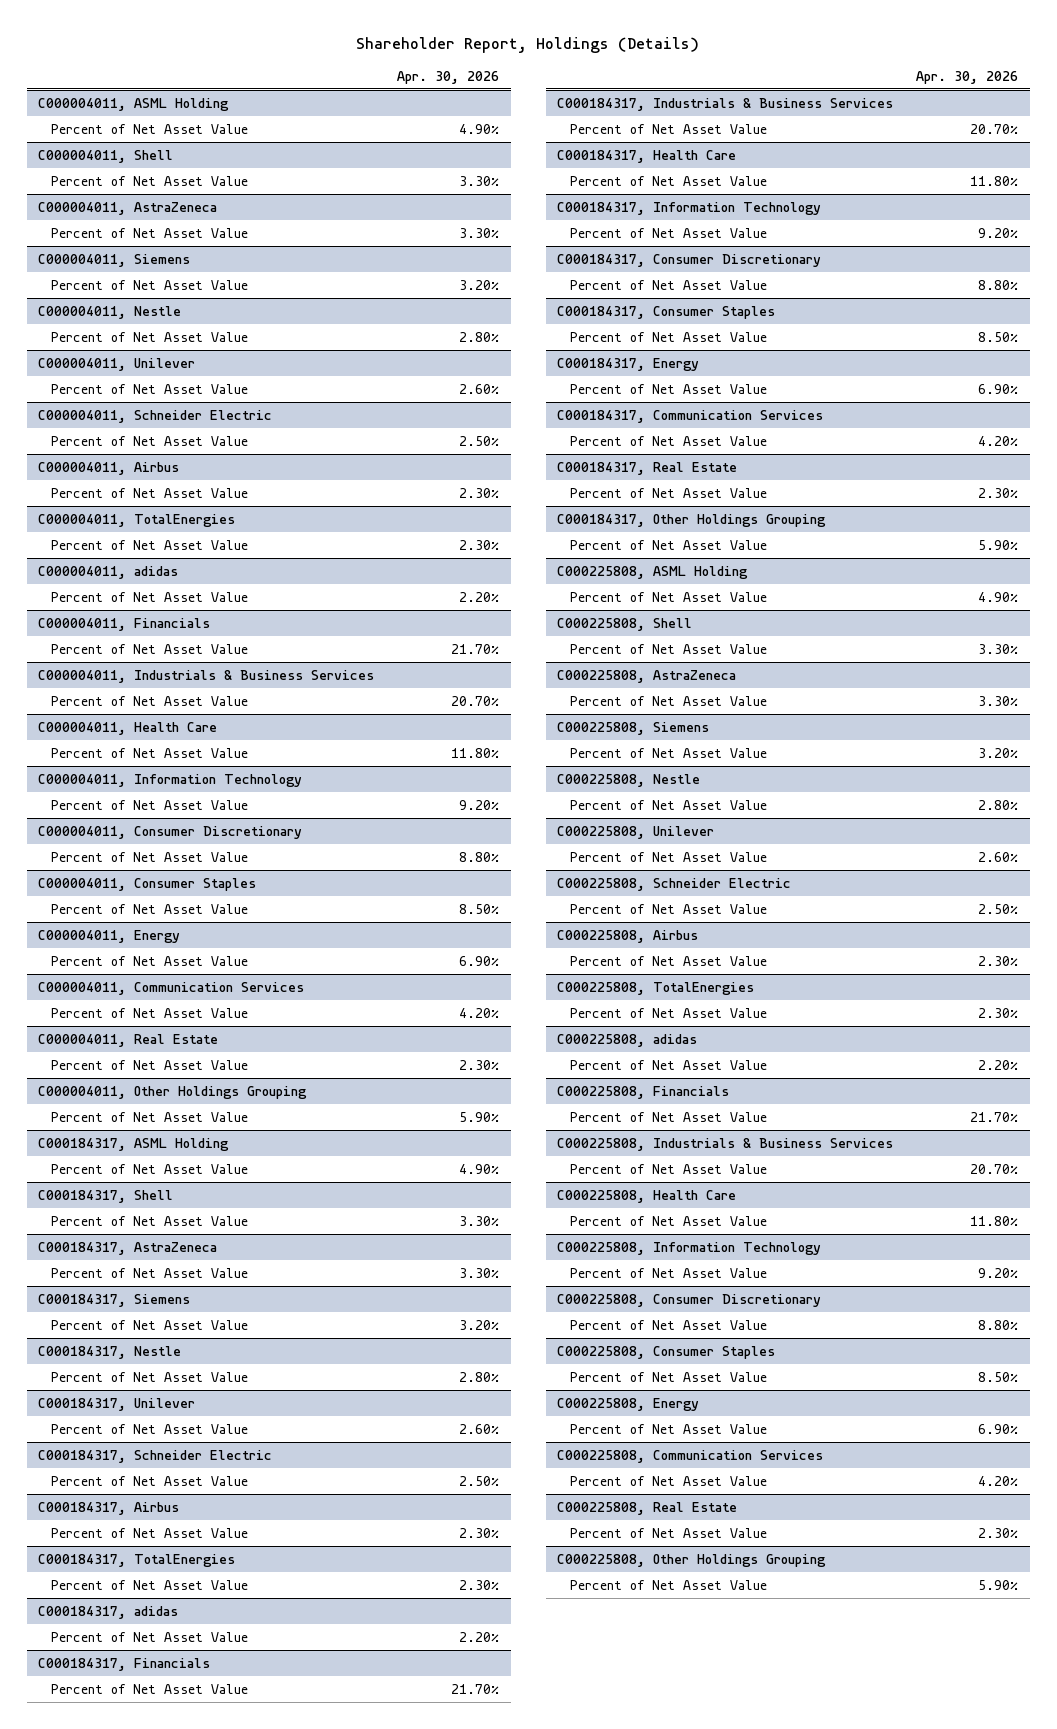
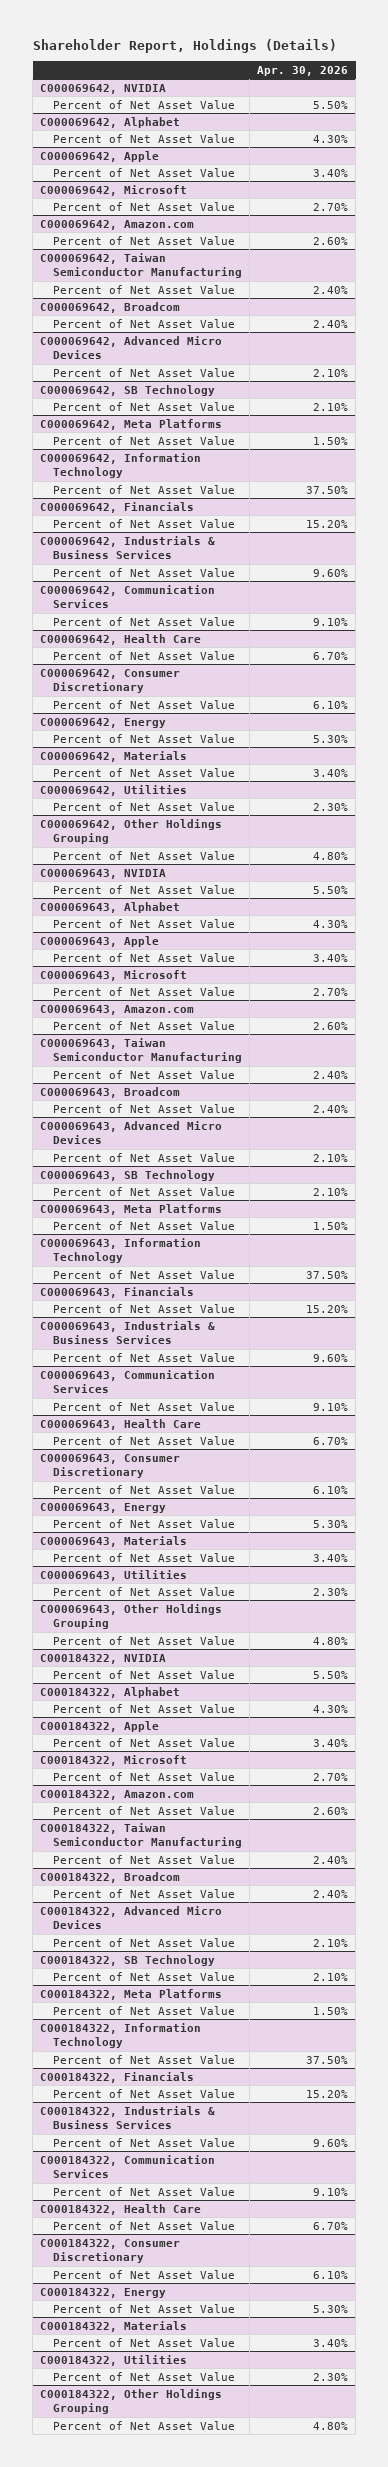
- C000004011, ASML Holding
- Percent of Net Asset Value | 4.90%
- C000004011, Shell
- Percent of Net Asset Value | 3.30%
- C000004011, AstraZeneca
- Percent of Net Asset Value | 3.30%
- C000004011, Siemens
- Percent of Net Asset Value | 3.20%
- C000004011, Nestle
- Percent of Net Asset Value | 2.80%
- C000004011, Unilever
+ C000069642, NVIDIA
+ Percent of Net Asset Value | 5.50%
+ C000069642, Alphabet
+ Percent of Net Asset Value | 4.30%
+ C000069642, Apple
+ Percent of Net Asset Value | 3.40%
+ C000069642, Microsoft
+ Percent of Net Asset Value | 2.70%
+ C000069642, Amazon.com
- C000004011, Schneider Electric
- Percent of Net Asset Value | 2.50%
- C000004011, Airbus
- Percent of Net Asset Value | 2.30%
- C000004011, TotalEnergies
- Percent of Net Asset Value | 2.30%
- C000004011, adidas
- Percent of Net Asset Value | 2.20%
- C000004011, Financials
- Percent of Net Asset Value | 21.70%
- C000004011, Industrials & Business Services
- Percent of Net Asset Value | 20.70%
- C000004011, Health Care
- Percent of Net Asset Value | 11.80%
- C000004011, Information Technology
- Percent of Net Asset Value | 9.20%
- C000004011, Consumer Discretionary
- Percent of Net Asset Value | 8.80%
- C000004011, Consumer Staples
- Percent of Net Asset Value | 8.50%
- C000004011, Energy
- Percent of Net Asset Value | 6.90%
- C000004011, Communication Services
- Percent of Net Asset Value | 4.20%
- C000004011, Real Estate
+ C000069642, Taiwan Semiconductor Manufacturing
+ Percent of Net Asset Value | 2.40%
+ C000069642, Broadcom
+ Percent of Net Asset Value | 2.40%
+ C000069642, Advanced Micro Devices
+ Percent of Net Asset Value | 2.10%
+ C000069642, SB Technology
+ Percent of Net Asset Value | 2.10%
+ C000069642, Meta Platforms
+ Percent of Net Asset Value | 1.50%
+ C000069642, Information Technology
+ Percent of Net Asset Value | 37.50%
+ C000069642, Financials
+ Percent of Net Asset Value | 15.20%
+ C000069642, Industrials & Business Services
+ Percent of Net Asset Value | 9.60%
+ C000069642, Communication Services
+ Percent of Net Asset Value | 9.10%
+ C000069642, Health Care
+ Percent of Net Asset Value | 6.70%
+ C000069642, Consumer Discretionary
+ Percent of Net Asset Value | 6.10%
+ C000069642, Energy
+ Percent of Net Asset Value | 5.30%
+ C000069642, Materials
+ Percent of Net Asset Value | 3.40%
+ C000069642, Utilities
- C000004011, Other Holdings Grouping
- Percent of Net Asset Value | 5.90%
- C000184317, ASML Holding
- Percent of Net Asset Value | 4.90%
- C000184317, Shell
- Percent of Net Asset Value | 3.30%
- C000184317, AstraZeneca
- Percent of Net Asset Value | 3.30%
- C000184317, Siemens
- Percent of Net Asset Value | 3.20%
- C000184317, Nestle
- Percent of Net Asset Value | 2.80%
- C000184317, Unilever
+ C000069642, Other Holdings Grouping
+ Percent of Net Asset Value | 4.80%
+ C000069643, NVIDIA
+ Percent of Net Asset Value | 5.50%
+ C000069643, Alphabet
+ Percent of Net Asset Value | 4.30%
+ C000069643, Apple
+ Percent of Net Asset Value | 3.40%
+ C000069643, Microsoft
+ Percent of Net Asset Value | 2.70%
+ C000069643, Amazon.com
- C000184317, Schneider Electric
- Percent of Net Asset Value | 2.50%
- C000184317, Airbus
- Percent of Net Asset Value | 2.30%
- C000184317, TotalEnergies
- Percent of Net Asset Value | 2.30%
- C000184317, adidas
- Percent of Net Asset Value | 2.20%
- C000184317, Financials
- Percent of Net Asset Value | 21.70%
- C000184317, Industrials & Business Services
- Percent of Net Asset Value | 20.70%
- C000184317, Health Care
- Percent of Net Asset Value | 11.80%
- C000184317, Information Technology
- Percent of Net Asset Value | 9.20%
- C000184317, Consumer Discretionary
- Percent of Net Asset Value | 8.80%
- C000184317, Consumer Staples
- Percent of Net Asset Value | 8.50%
- C000184317, Energy
- Percent of Net Asset Value | 6.90%
- C000184317, Communication Services
- Percent of Net Asset Value | 4.20%
- C000184317, Real Estate
+ C000069643, Taiwan Semiconductor Manufacturing
+ Percent of Net Asset Value | 2.40%
+ C000069643, Broadcom
+ Percent of Net Asset Value | 2.40%
+ C000069643, Advanced Micro Devices
+ Percent of Net Asset Value | 2.10%
+ C000069643, SB Technology
+ Percent of Net Asset Value | 2.10%
+ C000069643, Meta Platforms
+ Percent of Net Asset Value | 1.50%
+ C000069643, Information Technology
+ Percent of Net Asset Value | 37.50%
+ C000069643, Financials
+ Percent of Net Asset Value | 15.20%
+ C000069643, Industrials & Business Services
+ Percent of Net Asset Value | 9.60%
+ C000069643, Communication Services
+ Percent of Net Asset Value | 9.10%
+ C000069643, Health Care
+ Percent of Net Asset Value | 6.70%
+ C000069643, Consumer Discretionary
+ Percent of Net Asset Value | 6.10%
+ C000069643, Energy
+ Percent of Net Asset Value | 5.30%
+ C000069643, Materials
+ Percent of Net Asset Value | 3.40%
+ C000069643, Utilities
- C000184317, Other Holdings Grouping
- Percent of Net Asset Value | 5.90%
- C000225808, ASML Holding
- Percent of Net Asset Value | 4.90%
- C000225808, Shell
- Percent of Net Asset Value | 3.30%
- C000225808, AstraZeneca
- Percent of Net Asset Value | 3.30%
- C000225808, Siemens
- Percent of Net Asset Value | 3.20%
- C000225808, Nestle
- Percent of Net Asset Value | 2.80%
- C000225808, Unilever
+ C000069643, Other Holdings Grouping
+ Percent of Net Asset Value | 4.80%
+ C000184322, NVIDIA
+ Percent of Net Asset Value | 5.50%
+ C000184322, Alphabet
+ Percent of Net Asset Value | 4.30%
+ C000184322, Apple
+ Percent of Net Asset Value | 3.40%
+ C000184322, Microsoft
+ Percent of Net Asset Value | 2.70%
+ C000184322, Amazon.com
- C000225808, Schneider Electric
- Percent of Net Asset Value | 2.50%
- C000225808, Airbus
- Percent of Net Asset Value | 2.30%
- C000225808, TotalEnergies
- Percent of Net Asset Value | 2.30%
- C000225808, adidas
- Percent of Net Asset Value | 2.20%
- C000225808, Financials
- Percent of Net Asset Value | 21.70%
- C000225808, Industrials & Business Services
- Percent of Net Asset Value | 20.70%
- C000225808, Health Care
- Percent of Net Asset Value | 11.80%
- C000225808, Information Technology
- Percent of Net Asset Value | 9.20%
- C000225808, Consumer Discretionary
- Percent of Net Asset Value | 8.80%
- C000225808, Consumer Staples
- Percent of Net Asset Value | 8.50%
- C000225808, Energy
- Percent of Net Asset Value | 6.90%
- C000225808, Communication Services
- Percent of Net Asset Value | 4.20%
- C000225808, Real Estate
+ C000184322, Taiwan Semiconductor Manufacturing
+ Percent of Net Asset Value | 2.40%
+ C000184322, Broadcom
+ Percent of Net Asset Value | 2.40%
+ C000184322, Advanced Micro Devices
+ Percent of Net Asset Value | 2.10%
+ C000184322, SB Technology
+ Percent of Net Asset Value | 2.10%
+ C000184322, Meta Platforms
+ Percent of Net Asset Value | 1.50%
+ C000184322, Information Technology
+ Percent of Net Asset Value | 37.50%
+ C000184322, Financials
+ Percent of Net Asset Value | 15.20%
+ C000184322, Industrials & Business Services
+ Percent of Net Asset Value | 9.60%
+ C000184322, Communication Services
+ Percent of Net Asset Value | 9.10%
+ C000184322, Health Care
+ Percent of Net Asset Value | 6.70%
+ C000184322, Consumer Discretionary
+ Percent of Net Asset Value | 6.10%
+ C000184322, Energy
+ Percent of Net Asset Value | 5.30%
+ C000184322, Materials
+ Percent of Net Asset Value | 3.40%
+ C000184322, Utilities
- C000225808, Other Holdings Grouping
- Percent of Net Asset Value | 5.90%
+ C000184322, Other Holdings Grouping
+ Percent of Net Asset Value | 4.80%

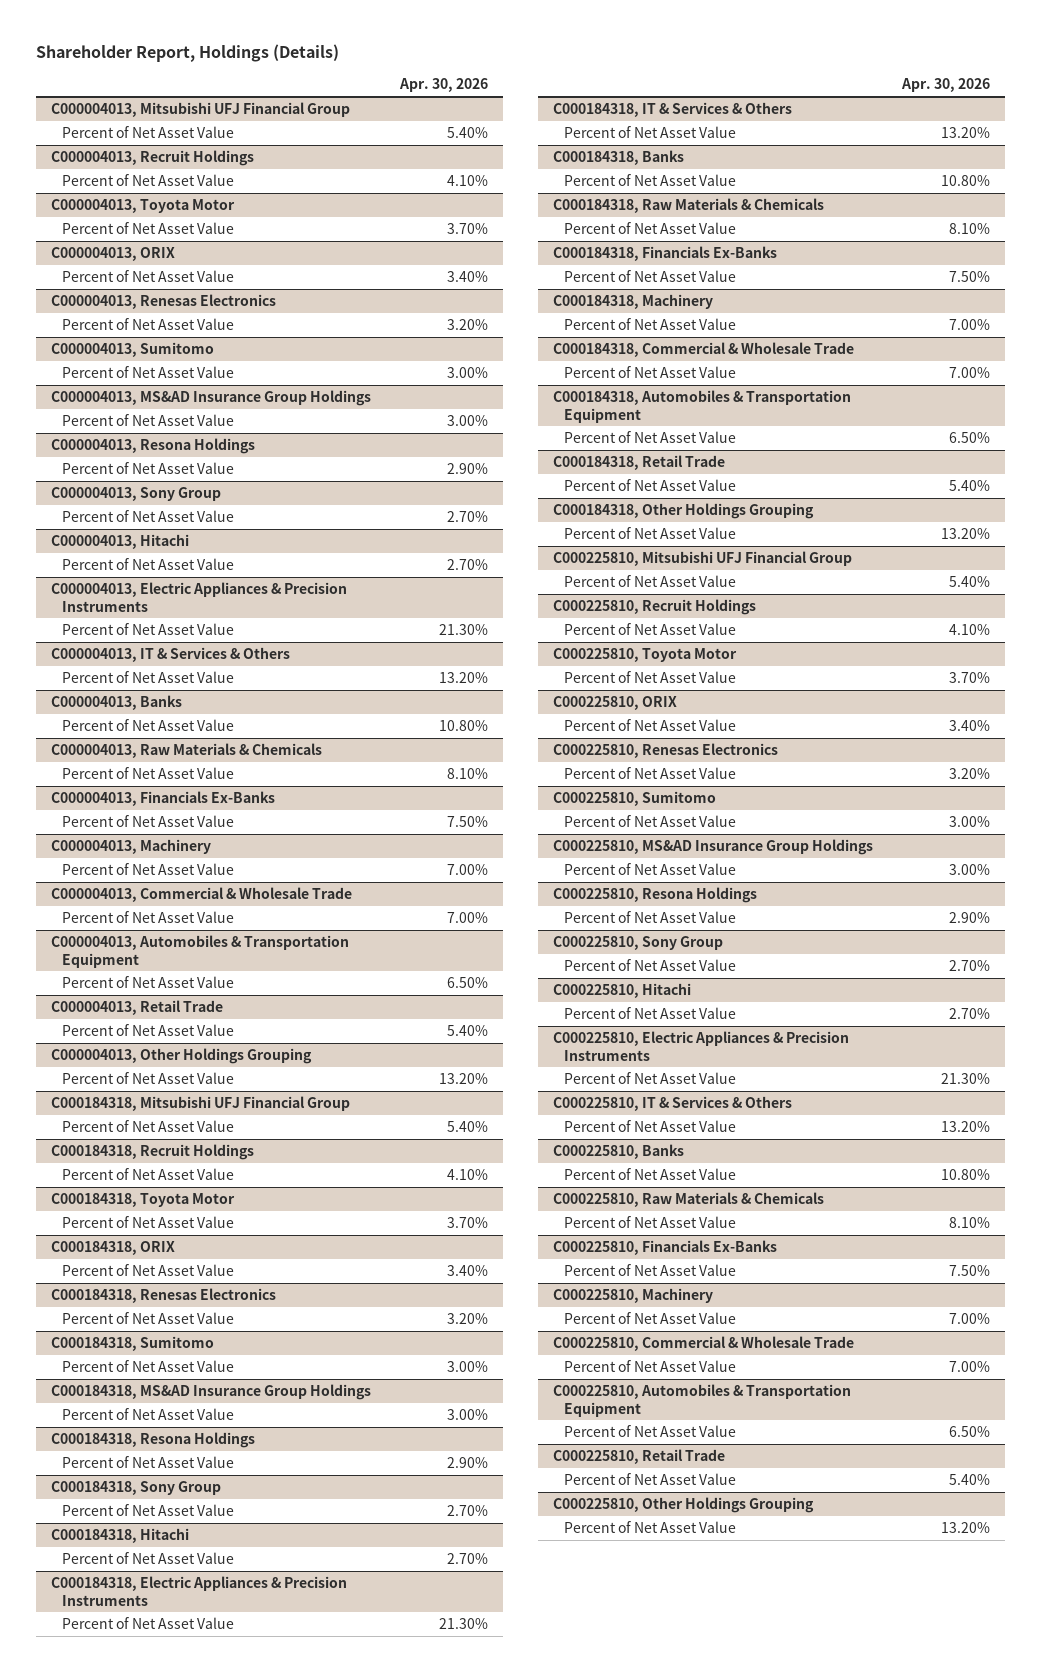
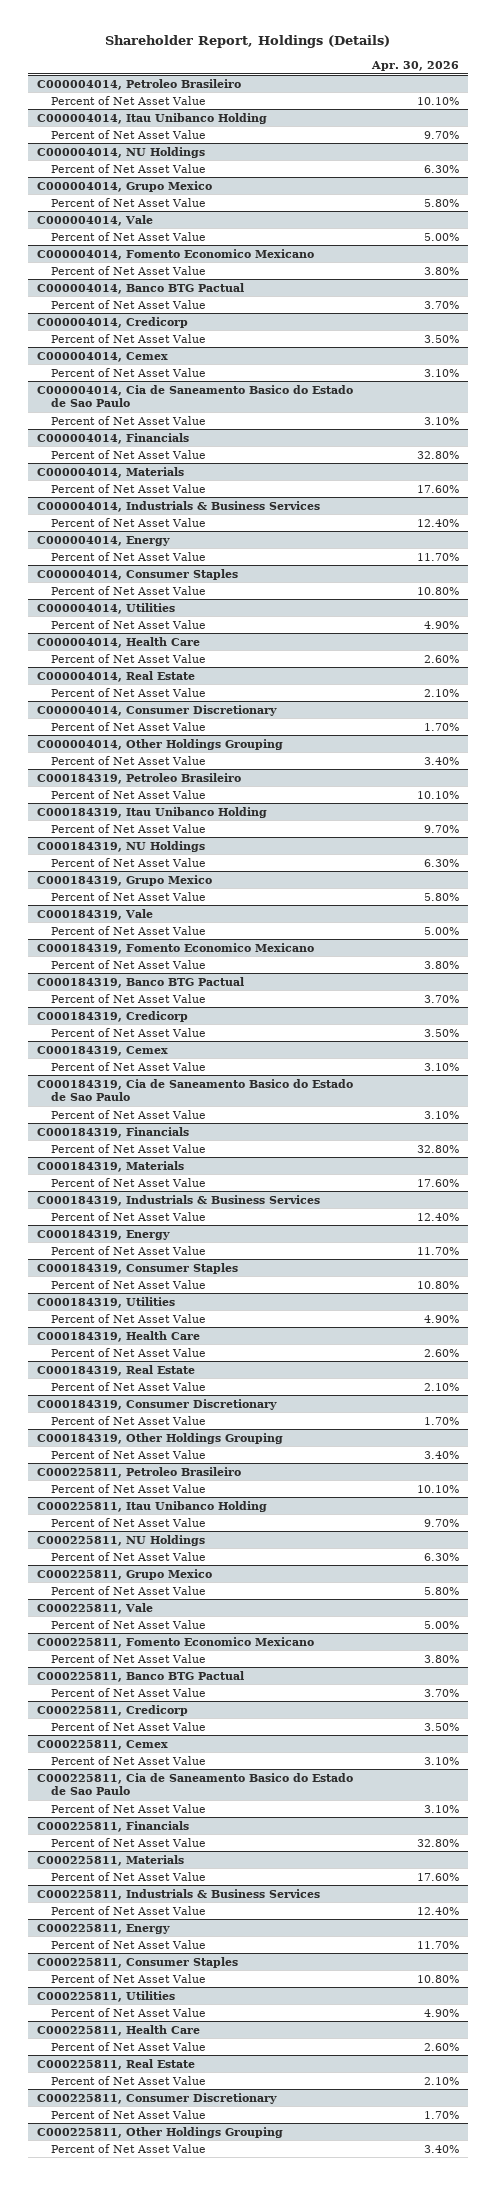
- C000004013, Mitsubishi UFJ Financial Group
- Percent of Net Asset Value | 5.40%
- C000004013, Recruit Holdings
- Percent of Net Asset Value | 4.10%
- C000004013, Toyota Motor
+ C000004014, Petroleo Brasileiro
+ Percent of Net Asset Value | 10.10%
+ C000004014, Itau Unibanco Holding
+ Percent of Net Asset Value | 9.70%
+ C000004014, NU Holdings
+ Percent of Net Asset Value | 6.30%
+ C000004014, Grupo Mexico
+ Percent of Net Asset Value | 5.80%
+ C000004014, Vale
+ Percent of Net Asset Value | 5.00%
+ C000004014, Fomento Economico Mexicano
+ Percent of Net Asset Value | 3.80%
+ C000004014, Banco BTG Pactual
- C000004013, ORIX
- Percent of Net Asset Value | 3.40%
- C000004013, Renesas Electronics
- Percent of Net Asset Value | 3.20%
- C000004013, Sumitomo
- Percent of Net Asset Value | 3.00%
- C000004013, MS&AD Insurance Group Holdings
- Percent of Net Asset Value | 3.00%
- C000004013, Resona Holdings
- Percent of Net Asset Value | 2.90%
- C000004013, Sony Group
- Percent of Net Asset Value | 2.70%
- C000004013, Hitachi
- Percent of Net Asset Value | 2.70%
- C000004013, Electric Appliances & Precision Instruments
- Percent of Net Asset Value | 21.30%
- C000004013, IT & Services & Others
- Percent of Net Asset Value | 13.20%
- C000004013, Banks
+ C000004014, Credicorp
+ Percent of Net Asset Value | 3.50%
+ C000004014, Cemex
+ Percent of Net Asset Value | 3.10%
+ C000004014, Cia de Saneamento Basico do Estado de Sao Paulo
+ Percent of Net Asset Value | 3.10%
+ C000004014, Financials
+ Percent of Net Asset Value | 32.80%
+ C000004014, Materials
+ Percent of Net Asset Value | 17.60%
+ C000004014, Industrials & Business Services
+ Percent of Net Asset Value | 12.40%
+ C000004014, Energy
+ Percent of Net Asset Value | 11.70%
+ C000004014, Consumer Staples
- C000004013, Raw Materials & Chemicals
- Percent of Net Asset Value | 8.10%
- C000004013, Financials Ex-Banks
- Percent of Net Asset Value | 7.50%
- C000004013, Machinery
- Percent of Net Asset Value | 7.00%
- C000004013, Commercial & Wholesale Trade
- Percent of Net Asset Value | 7.00%
- C000004013, Automobiles & Transportation Equipment
- Percent of Net Asset Value | 6.50%
- C000004013, Retail Trade
- Percent of Net Asset Value | 5.40%
- C000004013, Other Holdings Grouping
- Percent of Net Asset Value | 13.20%
- C000184318, Mitsubishi UFJ Financial Group
- Percent of Net Asset Value | 5.40%
- C000184318, Recruit Holdings
- Percent of Net Asset Value | 4.10%
- C000184318, Toyota Motor
- Percent of Net Asset Value | 3.70%
- C000184318, ORIX
+ C000004014, Utilities
+ Percent of Net Asset Value | 4.90%
+ C000004014, Health Care
+ Percent of Net Asset Value | 2.60%
+ C000004014, Real Estate
+ Percent of Net Asset Value | 2.10%
+ C000004014, Consumer Discretionary
+ Percent of Net Asset Value | 1.70%
+ C000004014, Other Holdings Grouping
- C000184318, Renesas Electronics
- Percent of Net Asset Value | 3.20%
- C000184318, Sumitomo
- Percent of Net Asset Value | 3.00%
- C000184318, MS&AD Insurance Group Holdings
- Percent of Net Asset Value | 3.00%
- C000184318, Resona Holdings
- Percent of Net Asset Value | 2.90%
- C000184318, Sony Group
- Percent of Net Asset Value | 2.70%
- C000184318, Hitachi
- Percent of Net Asset Value | 2.70%
- C000184318, Electric Appliances & Precision Instruments
- Percent of Net Asset Value | 21.30%
- C000184318, IT & Services & Others
- Percent of Net Asset Value | 13.20%
- C000184318, Banks
- Percent of Net Asset Value | 10.80%
- C000184318, Raw Materials & Chemicals
- Percent of Net Asset Value | 8.10%
- C000184318, Financials Ex-Banks
- Percent of Net Asset Value | 7.50%
- C000184318, Machinery
- Percent of Net Asset Value | 7.00%
- C000184318, Commercial & Wholesale Trade
- Percent of Net Asset Value | 7.00%
- C000184318, Automobiles & Transportation Equipment
- Percent of Net Asset Value | 6.50%
- C000184318, Retail Trade
- Percent of Net Asset Value | 5.40%
- C000184318, Other Holdings Grouping
- Percent of Net Asset Value | 13.20%
- C000225810, Mitsubishi UFJ Financial Group
- Percent of Net Asset Value | 5.40%
- C000225810, Recruit Holdings
- Percent of Net Asset Value | 4.10%
- C000225810, Toyota Motor
+ C000184319, Petroleo Brasileiro
+ Percent of Net Asset Value | 10.10%
+ C000184319, Itau Unibanco Holding
+ Percent of Net Asset Value | 9.70%
+ C000184319, NU Holdings
+ Percent of Net Asset Value | 6.30%
+ C000184319, Grupo Mexico
+ Percent of Net Asset Value | 5.80%
+ C000184319, Vale
+ Percent of Net Asset Value | 5.00%
+ C000184319, Fomento Economico Mexicano
+ Percent of Net Asset Value | 3.80%
+ C000184319, Banco BTG Pactual
- C000225810, ORIX
+ C000184319, Credicorp
+ Percent of Net Asset Value | 3.50%
+ C000184319, Cemex
+ Percent of Net Asset Value | 3.10%
+ C000184319, Cia de Saneamento Basico do Estado de Sao Paulo
+ Percent of Net Asset Value | 3.10%
+ C000184319, Financials
+ Percent of Net Asset Value | 32.80%
+ C000184319, Materials
+ Percent of Net Asset Value | 17.60%
+ C000184319, Industrials & Business Services
+ Percent of Net Asset Value | 12.40%
+ C000184319, Energy
+ Percent of Net Asset Value | 11.70%
+ C000184319, Consumer Staples
+ Percent of Net Asset Value | 10.80%
+ C000184319, Utilities
+ Percent of Net Asset Value | 4.90%
+ C000184319, Health Care
+ Percent of Net Asset Value | 2.60%
+ C000184319, Real Estate
+ Percent of Net Asset Value | 2.10%
+ C000184319, Consumer Discretionary
+ Percent of Net Asset Value | 1.70%
+ C000184319, Other Holdings Grouping
- C000225810, Renesas Electronics
- Percent of Net Asset Value | 3.20%
- C000225810, Sumitomo
- Percent of Net Asset Value | 3.00%
- C000225810, MS&AD Insurance Group Holdings
- Percent of Net Asset Value | 3.00%
- C000225810, Resona Holdings
- Percent of Net Asset Value | 2.90%
- C000225810, Sony Group
- Percent of Net Asset Value | 2.70%
- C000225810, Hitachi
- Percent of Net Asset Value | 2.70%
- C000225810, Electric Appliances & Precision Instruments
- Percent of Net Asset Value | 21.30%
- C000225810, IT & Services & Others
- Percent of Net Asset Value | 13.20%
- C000225810, Banks
+ C000225811, Petroleo Brasileiro
+ Percent of Net Asset Value | 10.10%
+ C000225811, Itau Unibanco Holding
+ Percent of Net Asset Value | 9.70%
+ C000225811, NU Holdings
+ Percent of Net Asset Value | 6.30%
+ C000225811, Grupo Mexico
+ Percent of Net Asset Value | 5.80%
+ C000225811, Vale
+ Percent of Net Asset Value | 5.00%
+ C000225811, Fomento Economico Mexicano
+ Percent of Net Asset Value | 3.80%
+ C000225811, Banco BTG Pactual
+ Percent of Net Asset Value | 3.70%
+ C000225811, Credicorp
+ Percent of Net Asset Value | 3.50%
+ C000225811, Cemex
+ Percent of Net Asset Value | 3.10%
+ C000225811, Cia de Saneamento Basico do Estado de Sao Paulo
+ Percent of Net Asset Value | 3.10%
+ C000225811, Financials
+ Percent of Net Asset Value | 32.80%
+ C000225811, Materials
+ Percent of Net Asset Value | 17.60%
+ C000225811, Industrials & Business Services
+ Percent of Net Asset Value | 12.40%
+ C000225811, Energy
+ Percent of Net Asset Value | 11.70%
+ C000225811, Consumer Staples
- C000225810, Raw Materials & Chemicals
- Percent of Net Asset Value | 8.10%
- C000225810, Financials Ex-Banks
- Percent of Net Asset Value | 7.50%
- C000225810, Machinery
- Percent of Net Asset Value | 7.00%
- C000225810, Commercial & Wholesale Trade
- Percent of Net Asset Value | 7.00%
- C000225810, Automobiles & Transportation Equipment
- Percent of Net Asset Value | 6.50%
- C000225810, Retail Trade
- Percent of Net Asset Value | 5.40%
- C000225810, Other Holdings Grouping
- Percent of Net Asset Value | 13.20%
+ C000225811, Utilities
+ Percent of Net Asset Value | 4.90%
+ C000225811, Health Care
+ Percent of Net Asset Value | 2.60%
+ C000225811, Real Estate
+ Percent of Net Asset Value | 2.10%
+ C000225811, Consumer Discretionary
+ Percent of Net Asset Value | 1.70%
+ C000225811, Other Holdings Grouping
+ Percent of Net Asset Value | 3.40%

